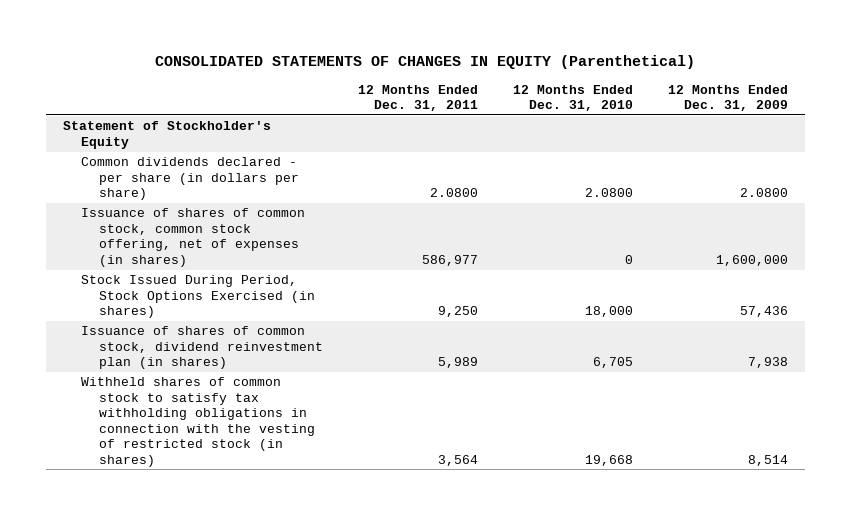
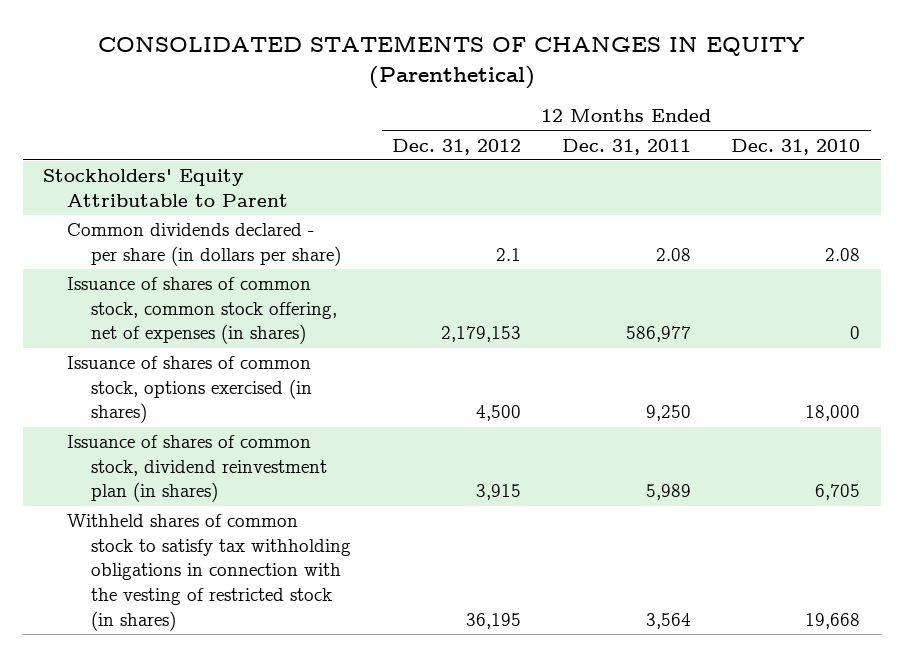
- | 12 Months Ended Dec. 31, 2011 | 12 Months Ended Dec. 31, 2010 | 12 Months Ended Dec. 31, 2009
+ | 12 Months Ended Dec. 31, 2012 | 12 Months Ended Dec. 31, 2011 | 12 Months Ended Dec. 31, 2010
- Statement of Stockholder's Equity
- Common dividends declared - per share (in dollars per share) | 2.0800 | 2.0800 | 2.0800
+ Stockholders' Equity Attributable to Parent
+ Common dividends declared - per share (in dollars per share) | 2.1 | 2.08 | 2.08
- Stock Issued During Period, Stock Options Exercised (in shares) | 9,250 | 18,000 | 57,436
+ Issuance of shares of common stock, options exercised (in shares) | 4,500 | 9,250 | 18,000

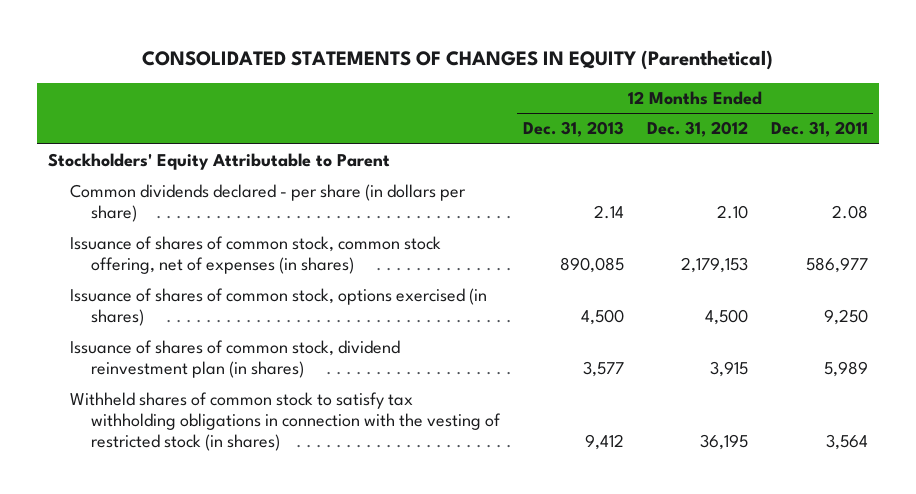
- | 12 Months Ended Dec. 31, 2012 | 12 Months Ended Dec. 31, 2011 | 12 Months Ended Dec. 31, 2010
+ | 12 Months Ended Dec. 31, 2013 | 12 Months Ended Dec. 31, 2012 | 12 Months Ended Dec. 31, 2011
- Common dividends declared - per share (in dollars per share) | 2.1 | 2.08 | 2.08
+ Common dividends declared - per share (in dollars per share) | 2.14 | 2.10 | 2.08

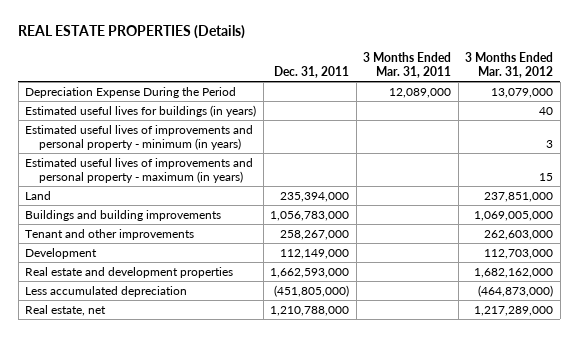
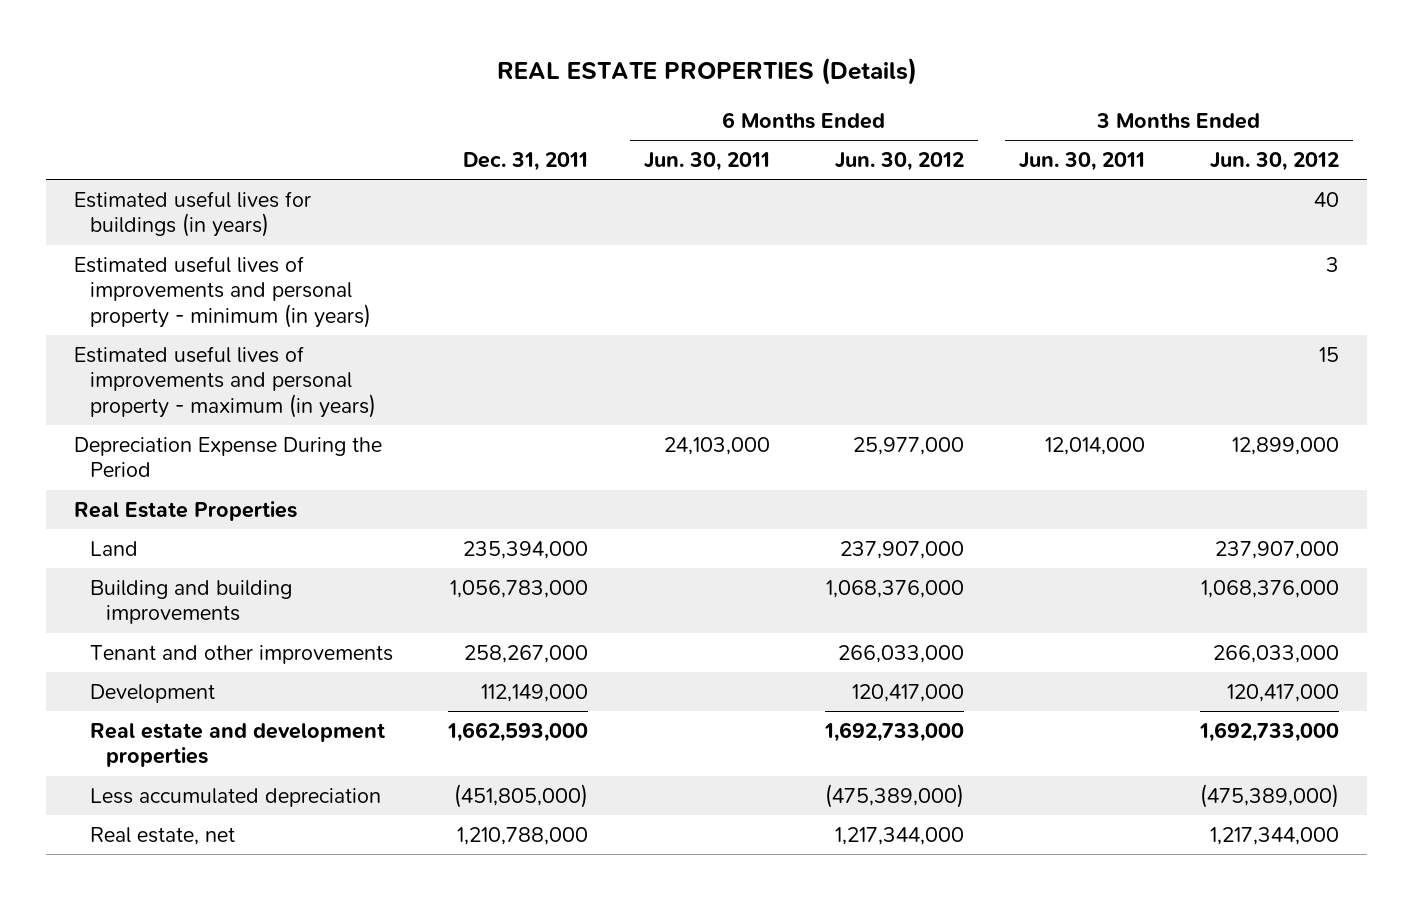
- | Dec. 31, 2011 | 3 Months Ended Mar. 31, 2011 | 3 Months Ended Mar. 31, 2012
+ | Dec. 31, 2011 | 6 Months Ended Jun. 30, 2011 | 6 Months Ended Jun. 30, 2012 | 3 Months Ended Jun. 30, 2011 | 3 Months Ended Jun. 30, 2012
moved down: Depreciation Expense During the Period | | 24,103,000 | 25,977,000 | 12,014,000 | 12,899,000
+ Real Estate Properties
- Buildings and building improvements | 1,056,783,000 | | 1,069,005,000
+ Building and building improvements | 1,056,783,000 | | 1,068,376,000 | | 1,068,376,000

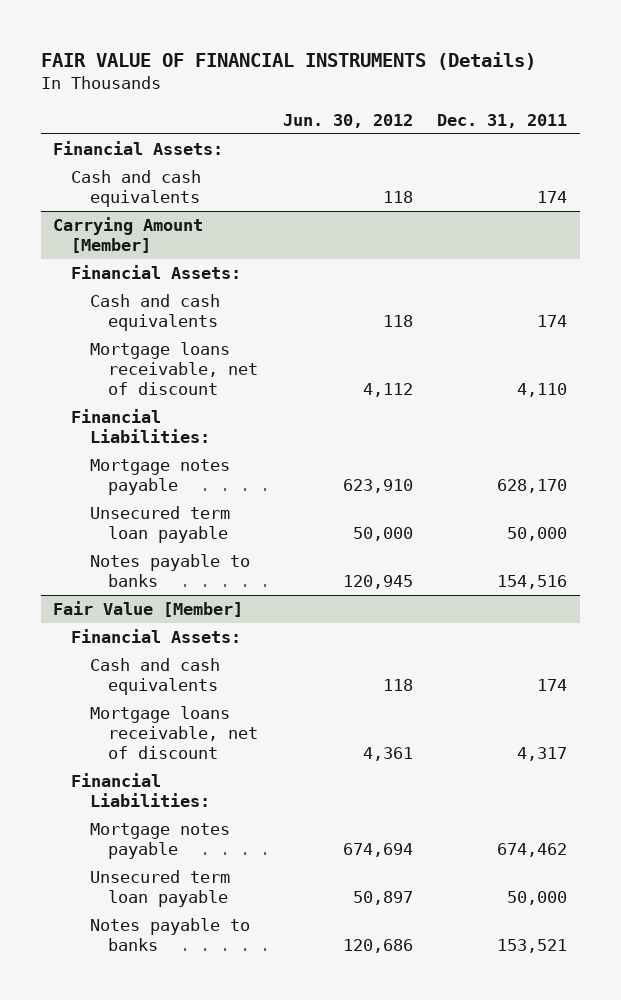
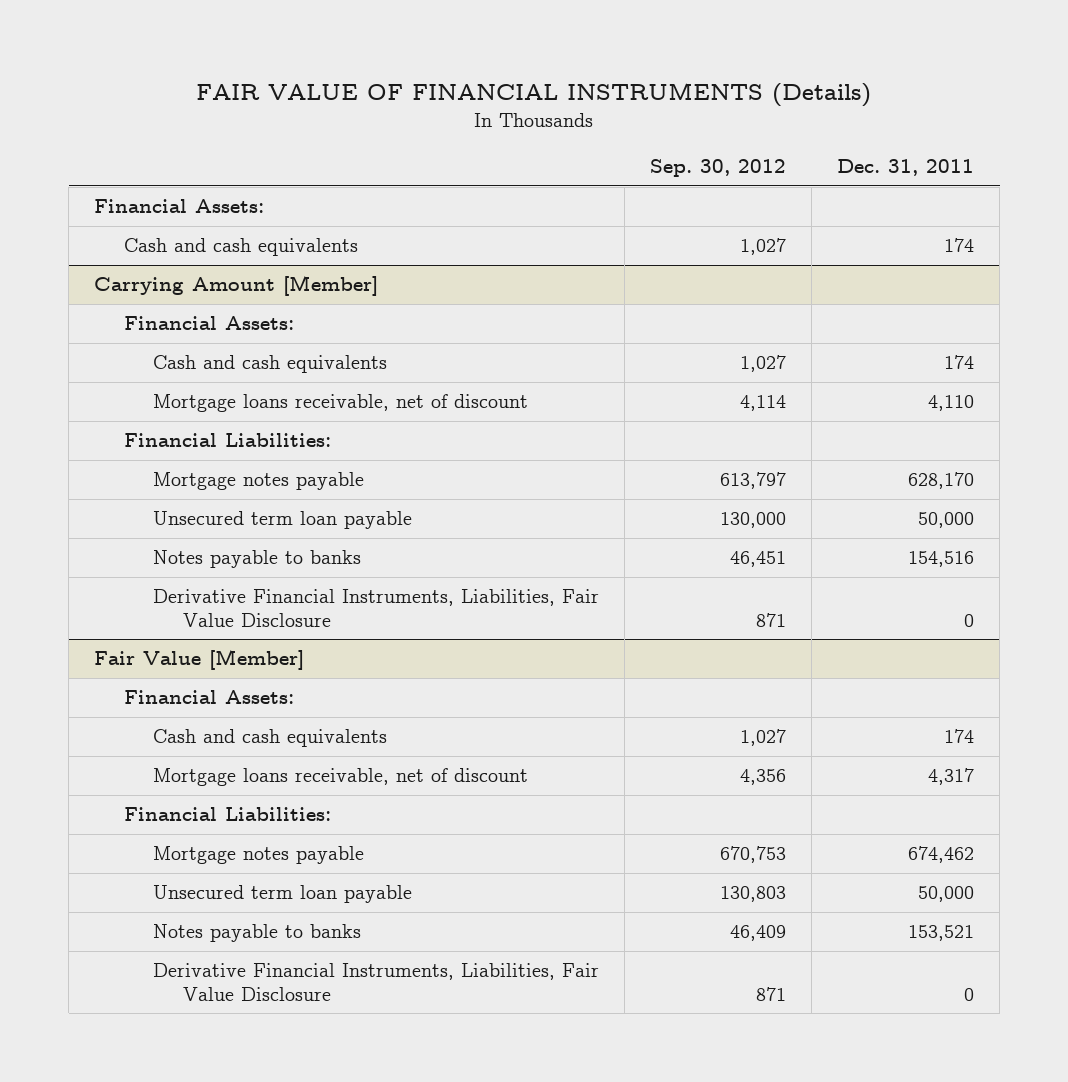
- | Jun. 30, 2012 | Dec. 31, 2011
+ | Sep. 30, 2012 | Dec. 31, 2011
@ Carrying Amount [Member]
+ Derivative Financial Instruments, Liabilities, Fair Value Disclosure | 871 | 0
@ Fair Value [Member]
+ Derivative Financial Instruments, Liabilities, Fair Value Disclosure | 871 | 0

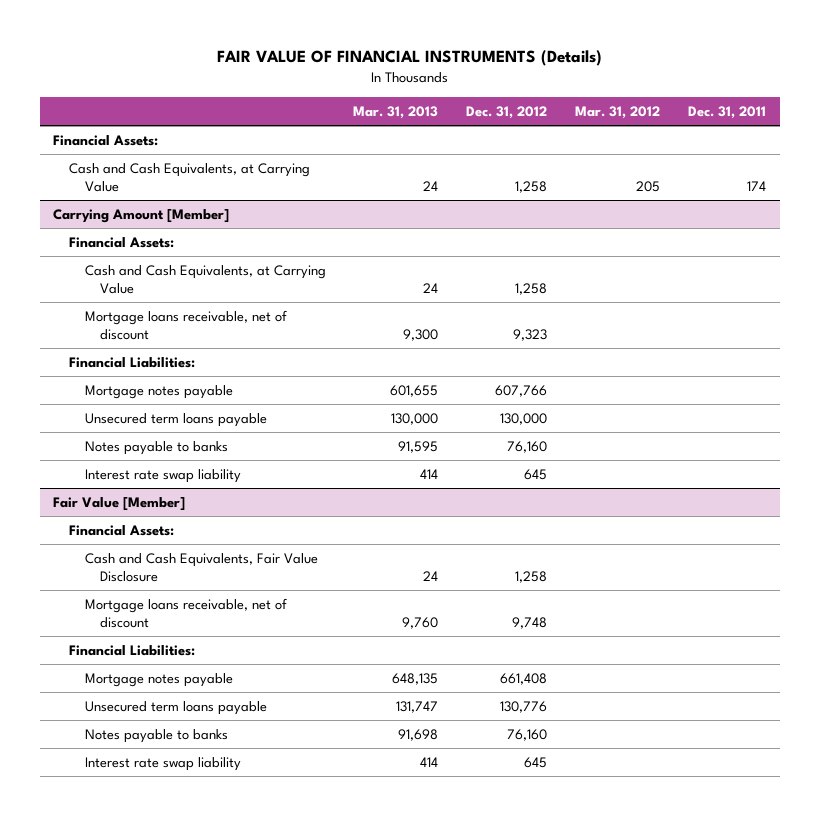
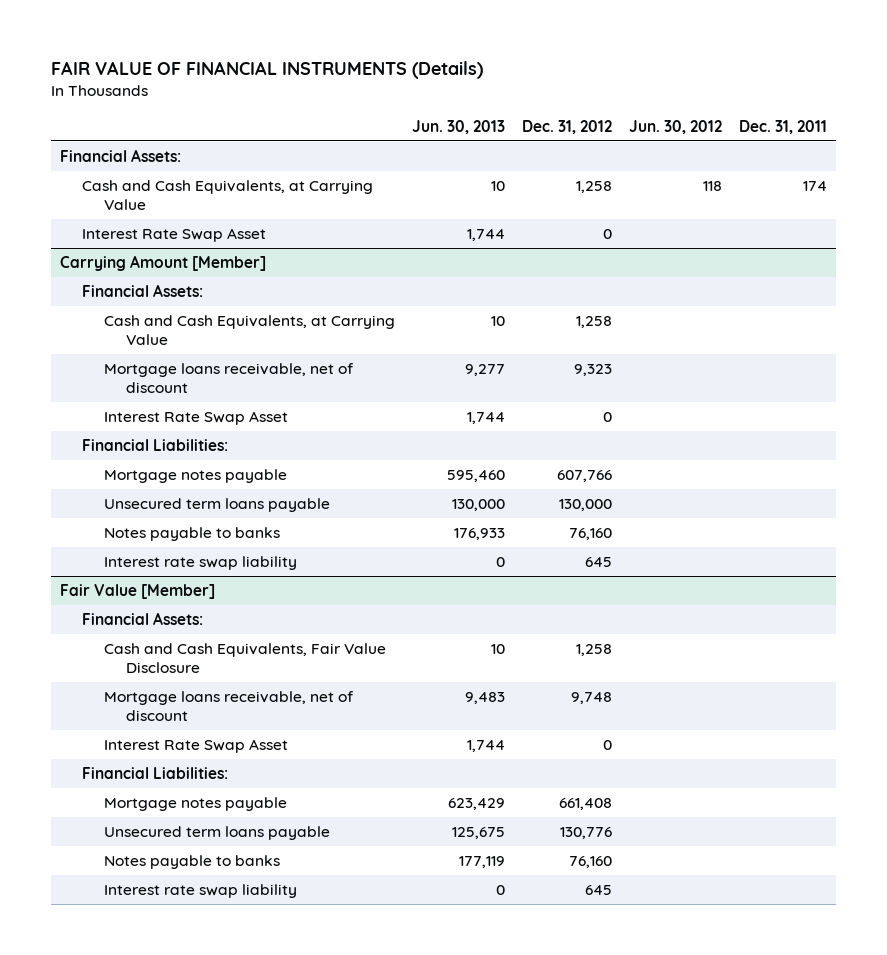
- | Mar. 31, 2013 | Dec. 31, 2012 | Mar. 31, 2012 | Dec. 31, 2011
+ | Jun. 30, 2013 | Dec. 31, 2012 | Jun. 30, 2012 | Dec. 31, 2011
+ Interest Rate Swap Asset | 1,744 | 0 | |
@ Carrying Amount [Member]
+ Interest Rate Swap Asset | 1,744 | 0 | |
@ Fair Value [Member]
+ Interest Rate Swap Asset | 1,744 | 0 | |

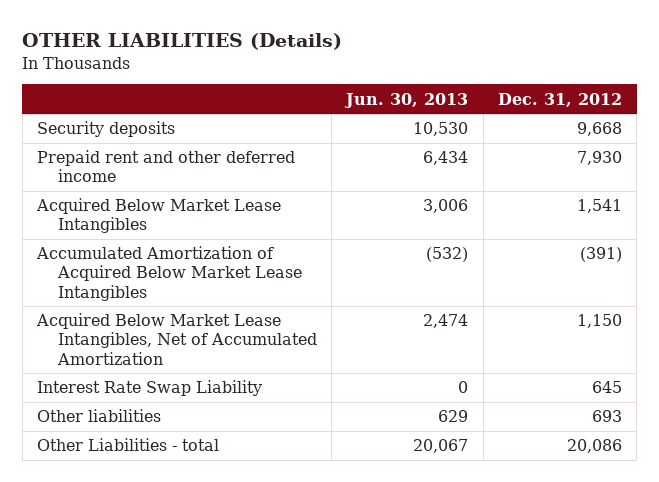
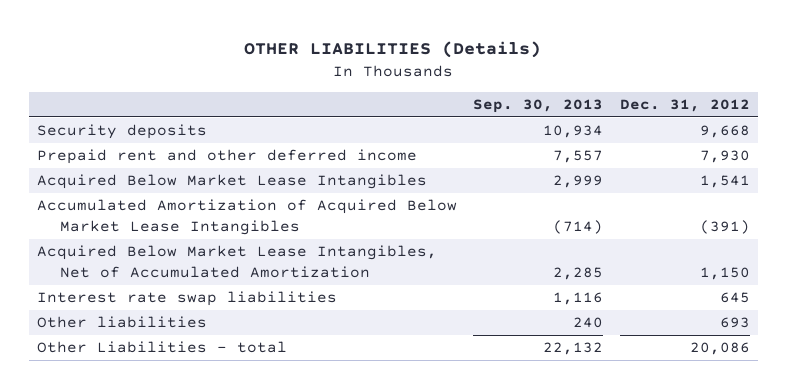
- | Jun. 30, 2013 | Dec. 31, 2012
+ | Sep. 30, 2013 | Dec. 31, 2012
- Interest Rate Swap Liability | 0 | 645
+ Interest rate swap liabilities | 1,116 | 645

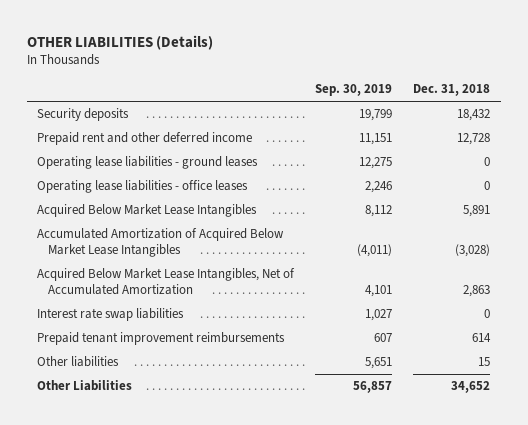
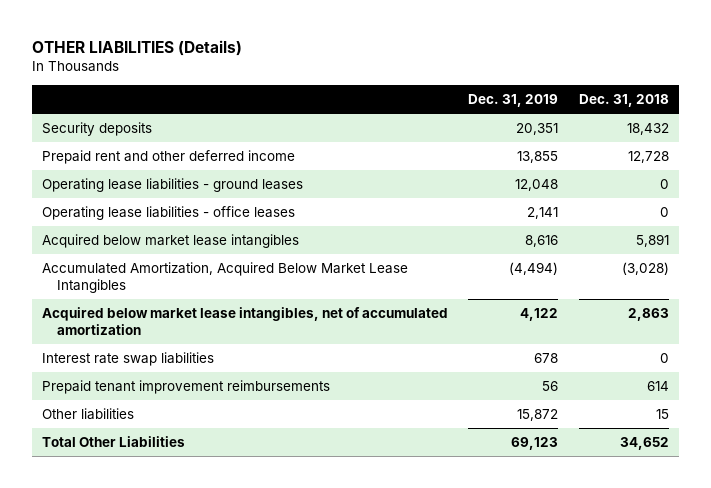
- | Sep. 30, 2019 | Dec. 31, 2018
+ | Dec. 31, 2019 | Dec. 31, 2018
- Acquired Below Market Lease Intangibles | 8,112 | 5,891
- Accumulated Amortization of Acquired Below Market Lease Intangibles | (4,011) | (3,028)
- Acquired Below Market Lease Intangibles, Net of Accumulated Amortization | 4,101 | 2,863
+ Acquired below market lease intangibles | 8,616 | 5,891
+ Accumulated Amortization, Acquired Below Market Lease Intangibles | (4,494) | (3,028)
+ Acquired below market lease intangibles, net of accumulated amortization | 4,122 | 2,863
- Other Liabilities | 56,857 | 34,652
+ Total Other Liabilities | 69,123 | 34,652

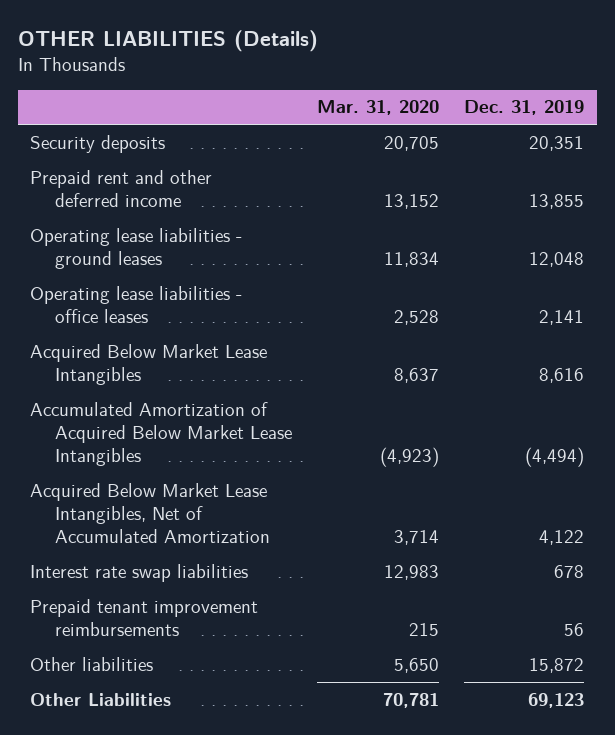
- | Dec. 31, 2019 | Dec. 31, 2018
+ | Mar. 31, 2020 | Dec. 31, 2019
- Acquired below market lease intangibles | 8,616 | 5,891
- Accumulated Amortization, Acquired Below Market Lease Intangibles | (4,494) | (3,028)
- Acquired below market lease intangibles, net of accumulated amortization | 4,122 | 2,863
+ Acquired Below Market Lease Intangibles | 8,637 | 8,616
+ Accumulated Amortization of Acquired Below Market Lease Intangibles | (4,923) | (4,494)
+ Acquired Below Market Lease Intangibles, Net of Accumulated Amortization | 3,714 | 4,122
- Total Other Liabilities | 69,123 | 34,652
+ Other Liabilities | 70,781 | 69,123

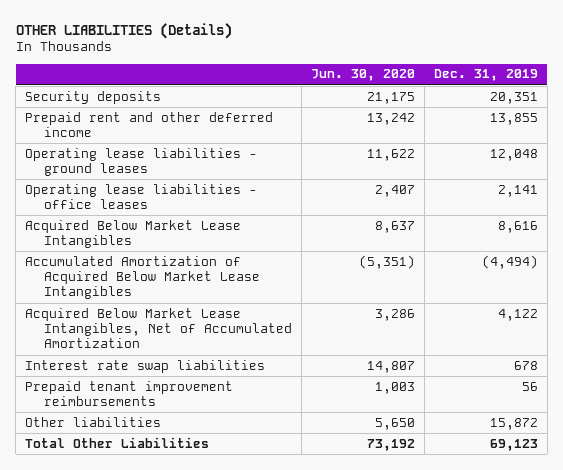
- | Mar. 31, 2020 | Dec. 31, 2019
+ | Jun. 30, 2020 | Dec. 31, 2019
- Other Liabilities | 70,781 | 69,123
+ Total Other Liabilities | 73,192 | 69,123

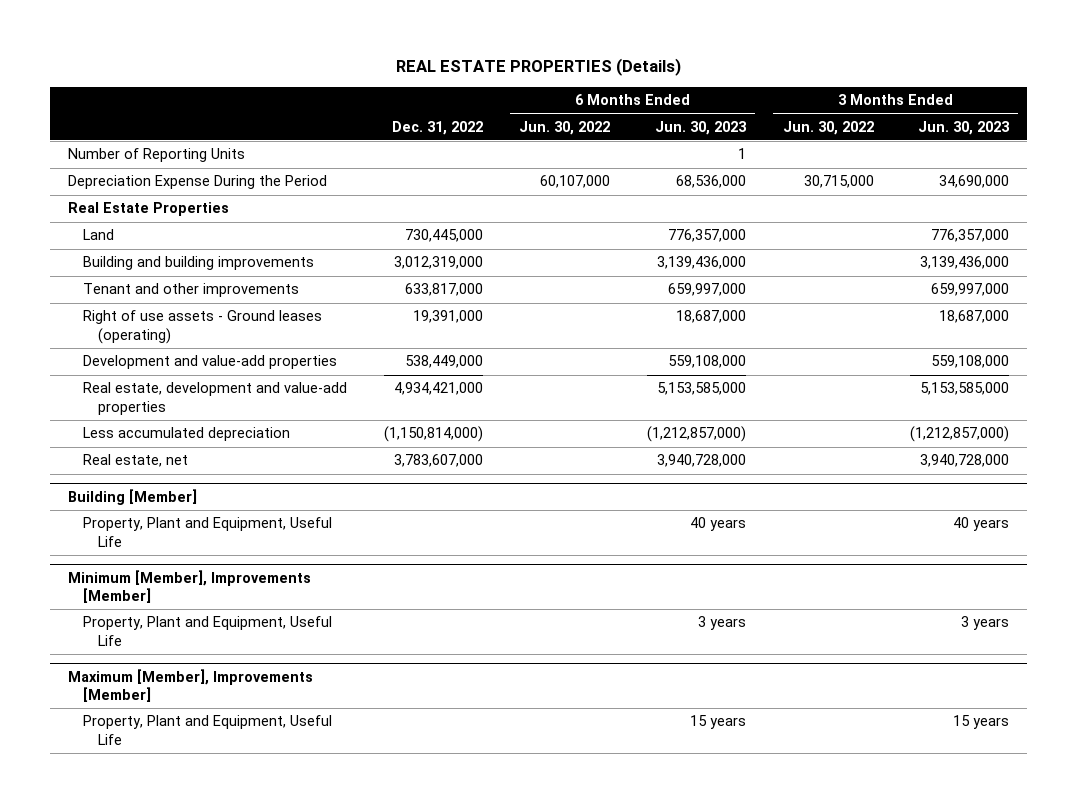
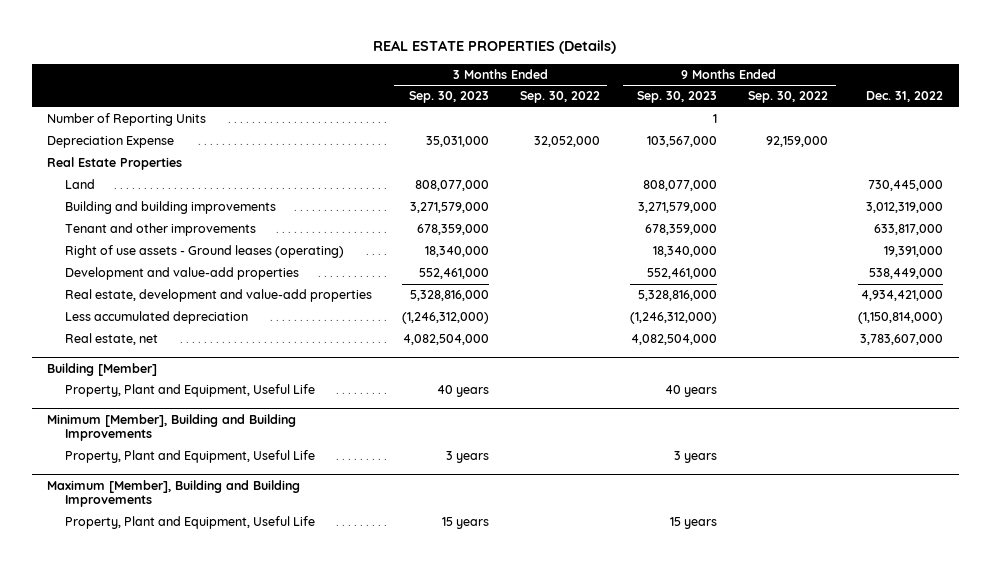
- | Dec. 31, 2022 | 6 Months Ended Jun. 30, 2022 | 6 Months Ended Jun. 30, 2023 | 3 Months Ended Jun. 30, 2022 | 3 Months Ended Jun. 30, 2023
+ | 3 Months Ended Sep. 30, 2023 | 3 Months Ended Sep. 30, 2022 | 9 Months Ended Sep. 30, 2023 | 9 Months Ended Sep. 30, 2022 | Dec. 31, 2022
- Depreciation Expense During the Period | | 60,107,000 | 68,536,000 | 30,715,000 | 34,690,000
+ Depreciation Expense | 35,031,000 | 32,052,000 | 103,567,000 | 92,159,000 |
- Minimum [Member], Improvements [Member]
+ Minimum [Member], Building and Building Improvements
- Maximum [Member], Improvements [Member]
+ Maximum [Member], Building and Building Improvements

